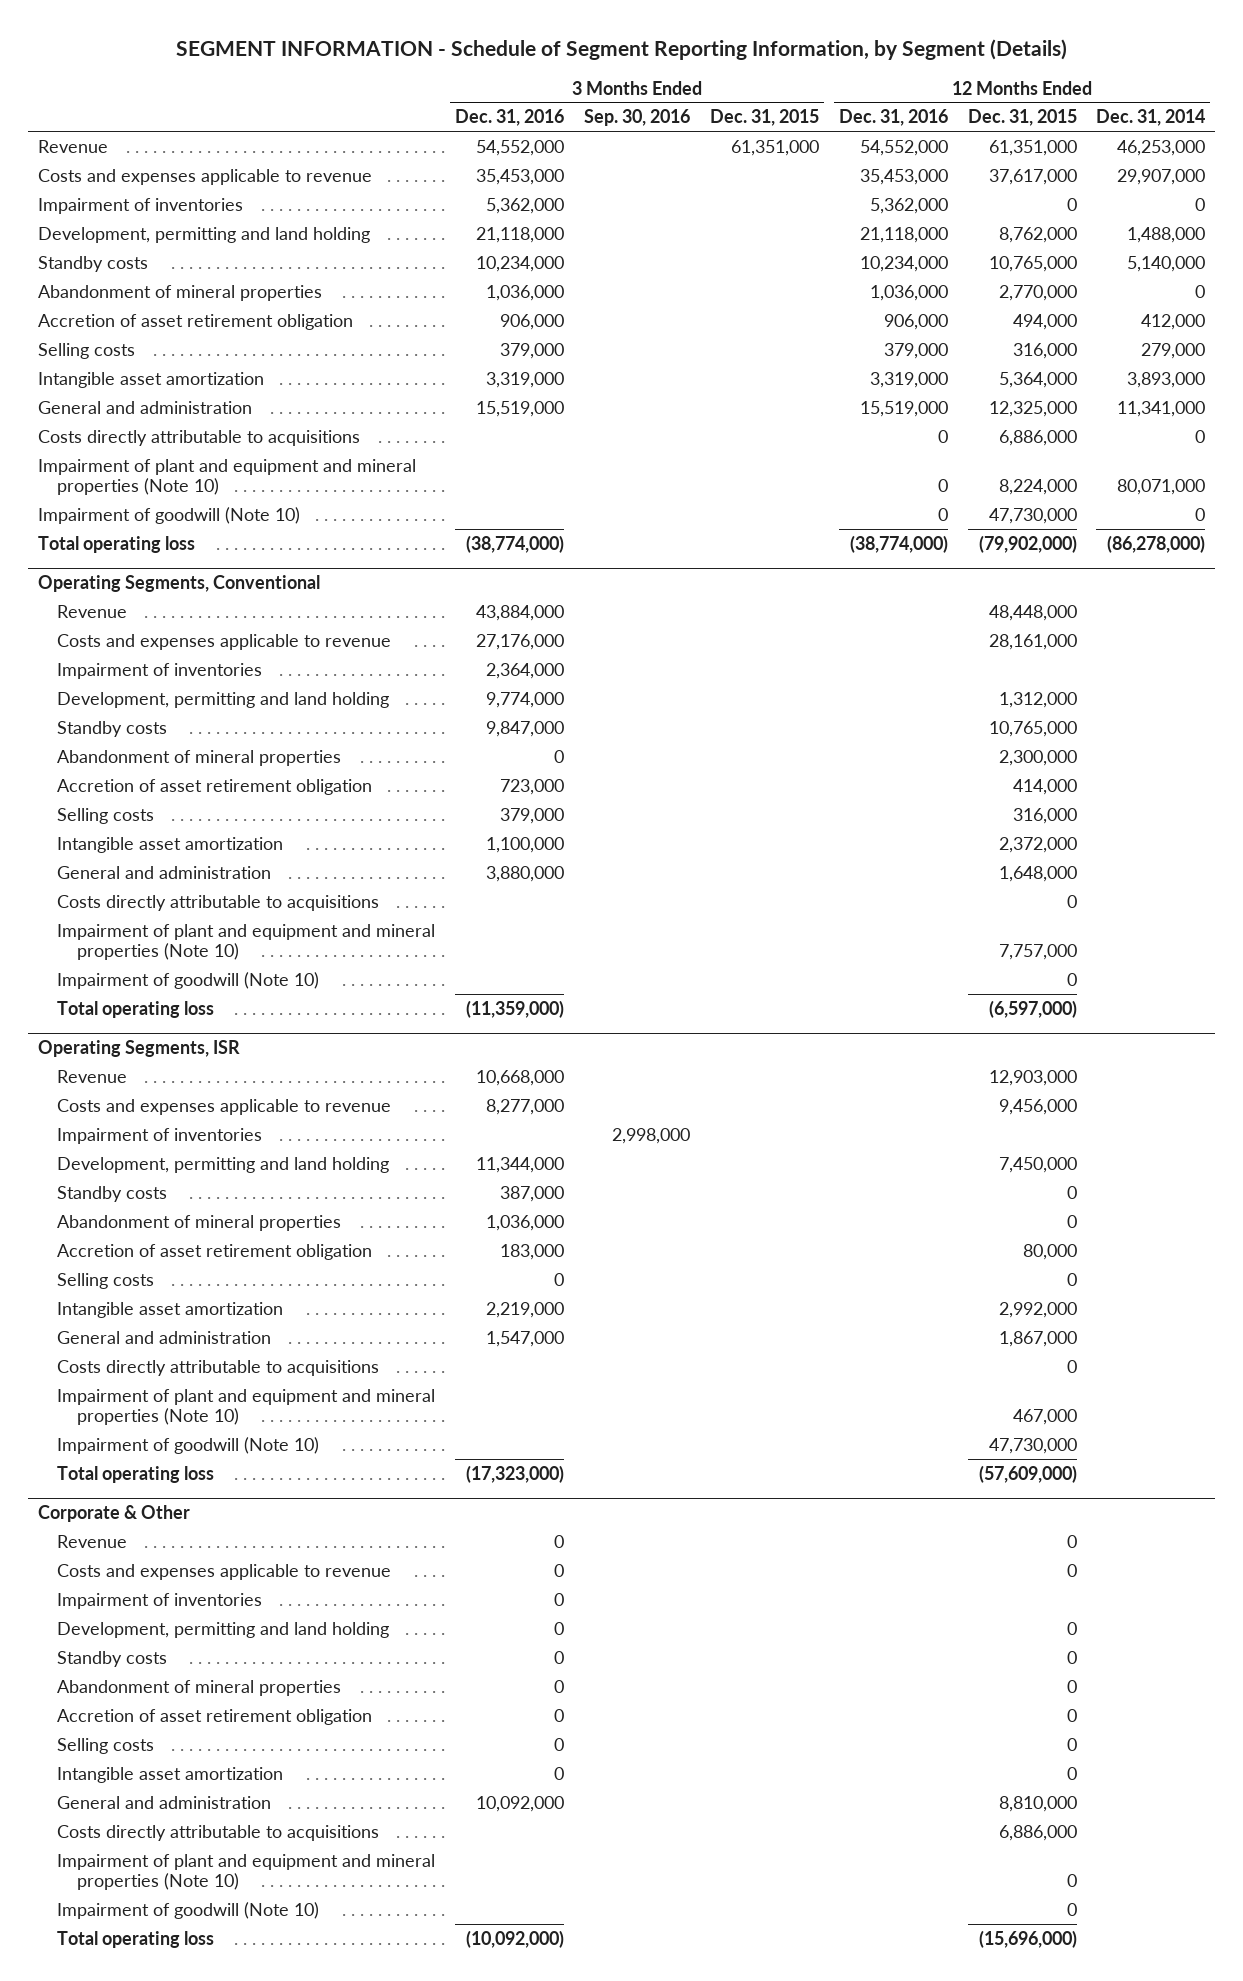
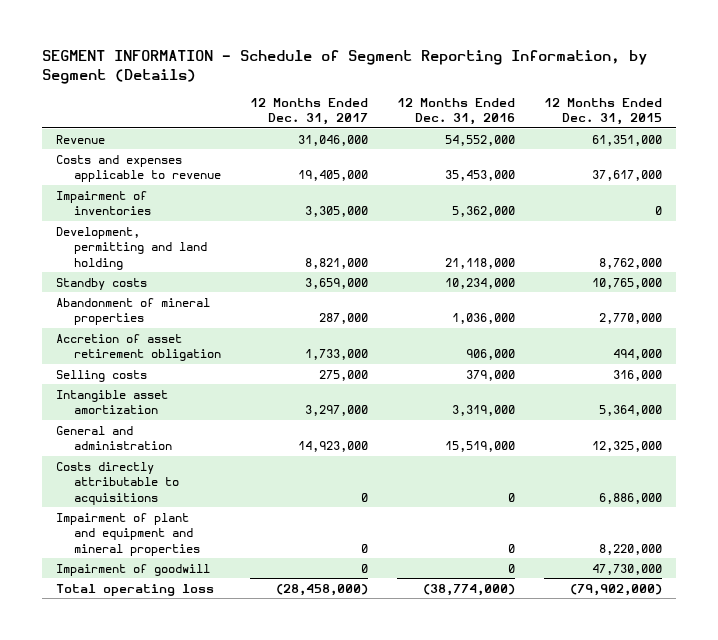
- | 3 Months Ended Dec. 31, 2016 | 3 Months Ended Sep. 30, 2016 | 3 Months Ended Dec. 31, 2015 | 12 Months Ended Dec. 31, 2016 | 12 Months Ended Dec. 31, 2015 | 12 Months Ended Dec. 31, 2014
+ | 12 Months Ended Dec. 31, 2017 | 12 Months Ended Dec. 31, 2016 | 12 Months Ended Dec. 31, 2015
- Impairment of plant and equipment and mineral properties (Note 10) | | | | 0 | 8,224,000 | 80,071,000
- Impairment of goodwill (Note 10) | | | | 0 | 47,730,000 | 0
+ Impairment of plant and equipment and mineral properties | 0 | 0 | 8,220,000
+ Impairment of goodwill | 0 | 0 | 47,730,000
- Operating Segments, Conventional
- Revenue | 43,884,000 | | | | 48,448,000 |
- Costs and expenses applicable to revenue | 27,176,000 | | | | 28,161,000 |
- Impairment of inventories | 2,364,000 | | | | |
- Development, permitting and land holding | 9,774,000 | | | | 1,312,000 |
- Standby costs | 9,847,000 | | | | 10,765,000 |
- Abandonment of mineral properties | 0 | | | | 2,300,000 |
- Accretion of asset retirement obligation | 723,000 | | | | 414,000 |
- Selling costs | 379,000 | | | | 316,000 |
- Intangible asset amortization | 1,100,000 | | | | 2,372,000 |
- General and administration | 3,880,000 | | | | 1,648,000 |
- Costs directly attributable to acquisitions | | | | | 0 |
- Impairment of plant and equipment and mineral properties (Note 10) | | | | | 7,757,000 |
- Impairment of goodwill (Note 10) | | | | | 0 |
- Total operating loss | (11,359,000) | | | | (6,597,000) |
- Operating Segments, ISR
- Revenue | 10,668,000 | | | | 12,903,000 |
- Costs and expenses applicable to revenue | 8,277,000 | | | | 9,456,000 |
- Impairment of inventories | | 2,998,000 | | | |
- Development, permitting and land holding | 11,344,000 | | | | 7,450,000 |
- Standby costs | 387,000 | | | | 0 |
- Abandonment of mineral properties | 1,036,000 | | | | 0 |
- Accretion of asset retirement obligation | 183,000 | | | | 80,000 |
- Selling costs | 0 | | | | 0 |
- Intangible asset amortization | 2,219,000 | | | | 2,992,000 |
- General and administration | 1,547,000 | | | | 1,867,000 |
- Costs directly attributable to acquisitions | | | | | 0 |
- Impairment of plant and equipment and mineral properties (Note 10) | | | | | 467,000 |
- Impairment of goodwill (Note 10) | | | | | 47,730,000 |
- Total operating loss | (17,323,000) | | | | (57,609,000) |
- Corporate & Other
- Revenue | 0 | | | | 0 |
- Costs and expenses applicable to revenue | 0 | | | | 0 |
- Impairment of inventories | 0 | | | | |
- Development, permitting and land holding | 0 | | | | 0 |
- Standby costs | 0 | | | | 0 |
- Abandonment of mineral properties | 0 | | | | 0 |
- Accretion of asset retirement obligation | 0 | | | | 0 |
- Selling costs | 0 | | | | 0 |
- Intangible asset amortization | 0 | | | | 0 |
- General and administration | 10,092,000 | | | | 8,810,000 |
- Costs directly attributable to acquisitions | | | | | 6,886,000 |
- Impairment of plant and equipment and mineral properties (Note 10) | | | | | 0 |
- Impairment of goodwill (Note 10) | | | | | 0 |
- Total operating loss | (10,092,000) | | | | (15,696,000) |

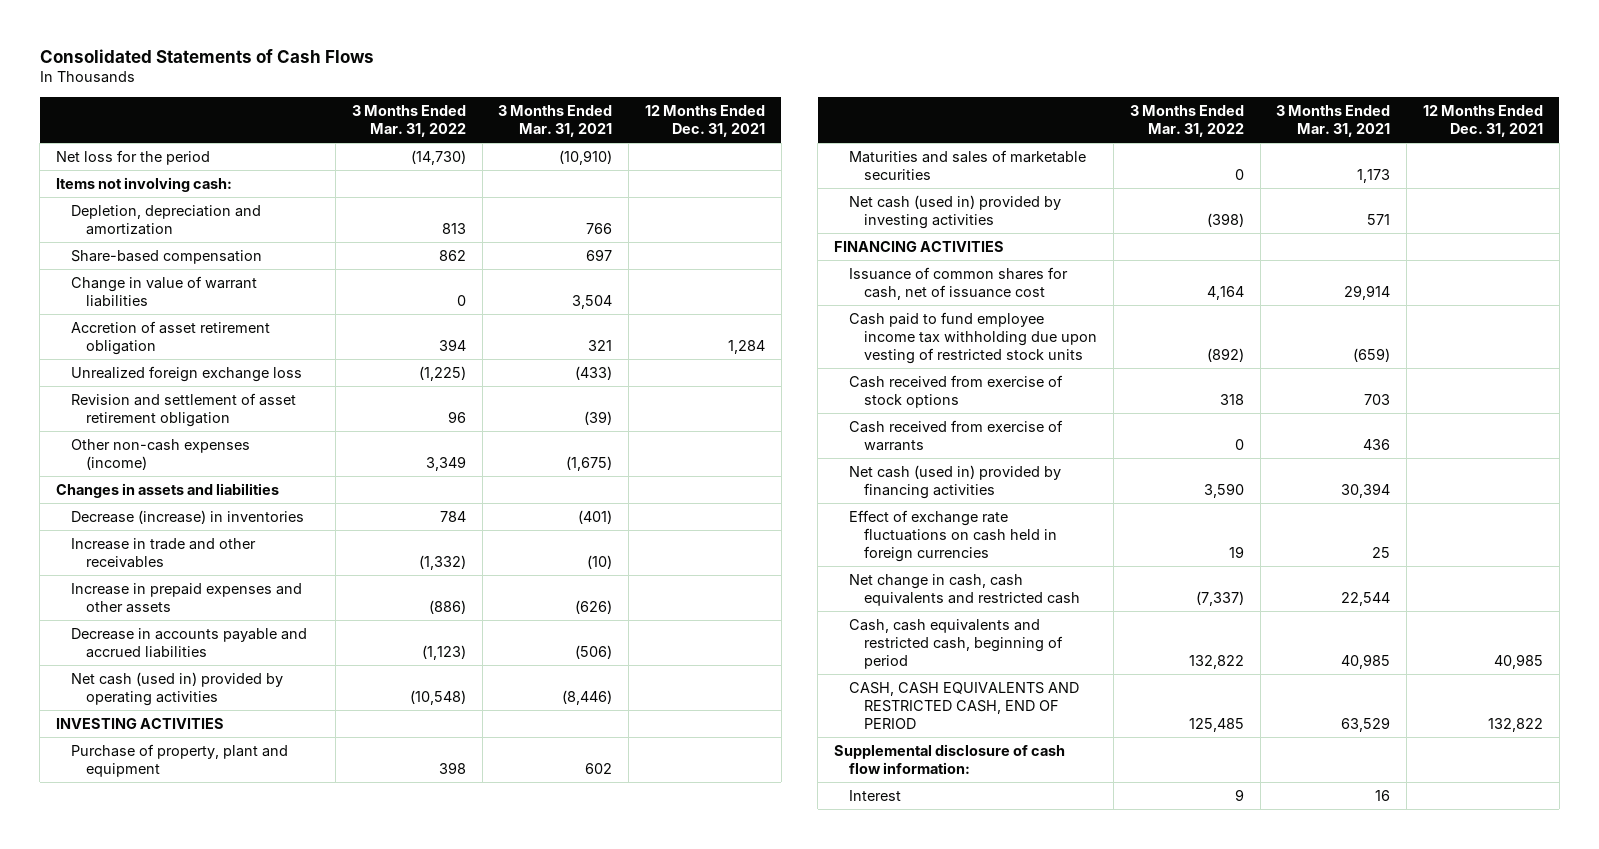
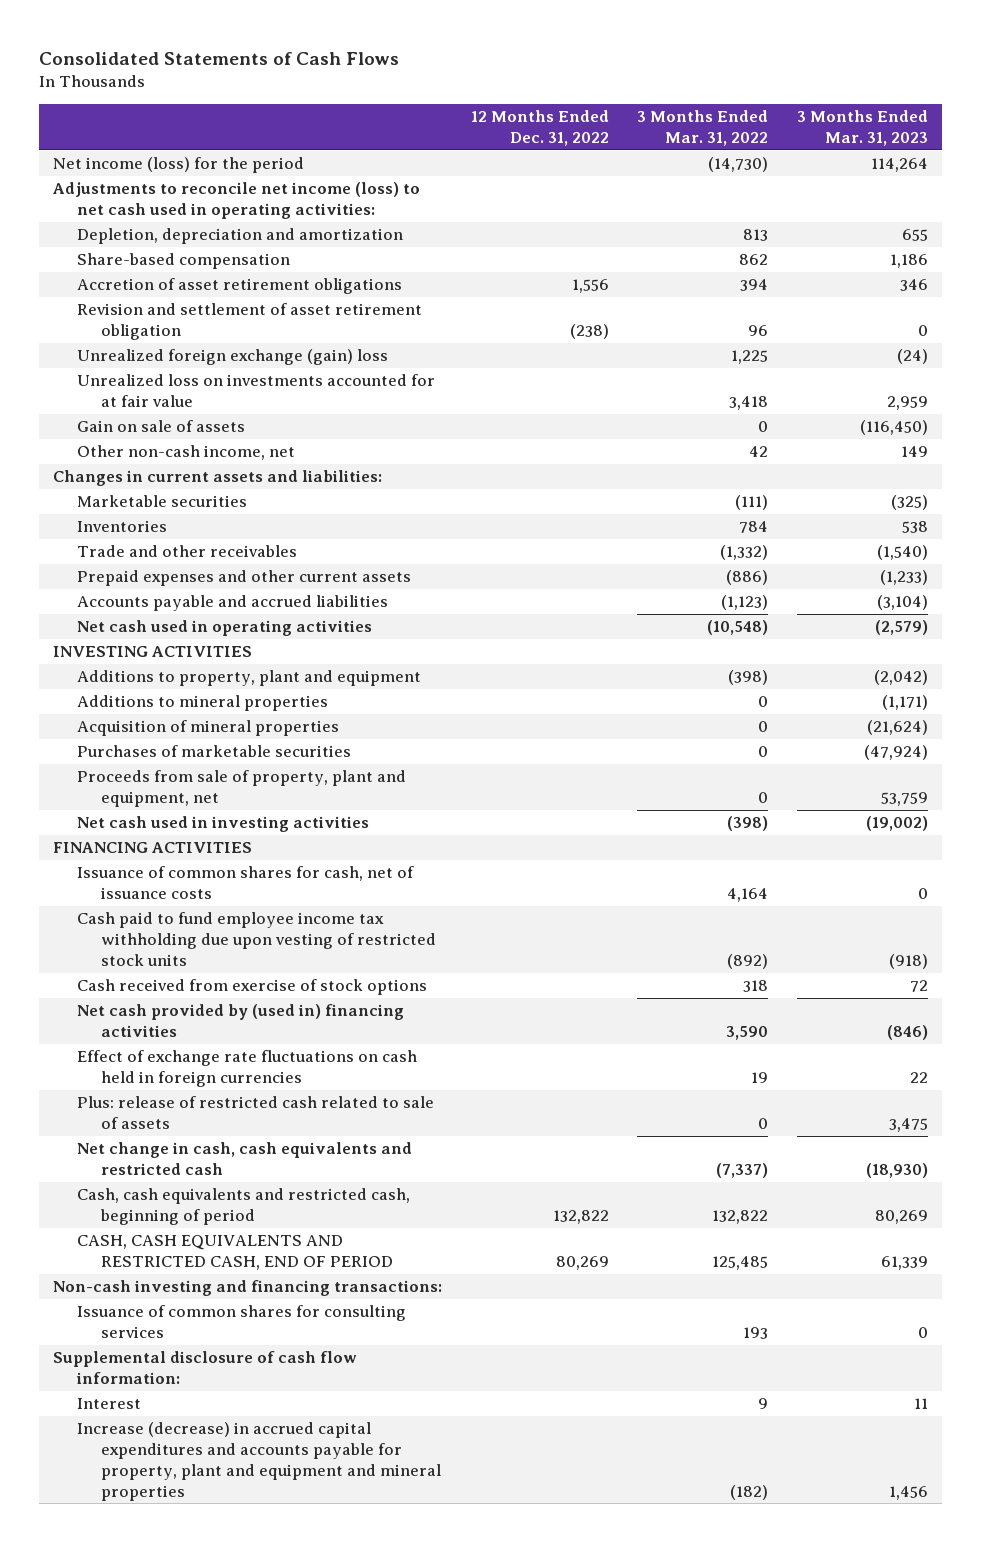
- | 3 Months Ended Mar. 31, 2022 | 3 Months Ended Mar. 31, 2021 | 12 Months Ended Dec. 31, 2021
+ | 12 Months Ended Dec. 31, 2022 | 3 Months Ended Mar. 31, 2022 | 3 Months Ended Mar. 31, 2023
- Net loss for the period | (14,730) | (10,910) |
- Items not involving cash:
+ Net income (loss) for the period | | (14,730) | 114,264
+ Adjustments to reconcile net income (loss) to net cash used in operating activities:
- Change in value of warrant liabilities | 0 | 3,504 |
- Accretion of asset retirement obligation | 394 | 321 | 1,284
- Unrealized foreign exchange loss | (1,225) | (433) |
+ Accretion of asset retirement obligations | 1,556 | 394 | 346
- Other non-cash expenses (income) | 3,349 | (1,675) |
- Changes in assets and liabilities
- Decrease (increase) in inventories | 784 | (401) |
- Increase in trade and other receivables | (1,332) | (10) |
- Increase in prepaid expenses and other assets | (886) | (626) |
- Decrease in accounts payable and accrued liabilities | (1,123) | (506) |
- Net cash (used in) provided by operating activities | (10,548) | (8,446) |
+ Unrealized foreign exchange (gain) loss | | 1,225 | (24)
+ Unrealized loss on investments accounted for at fair value | | 3,418 | 2,959
+ Gain on sale of assets | | 0 | (116,450)
+ Other non-cash income, net | | 42 | 149
+ Changes in current assets and liabilities:
+ Marketable securities | | (111) | (325)
+ Inventories | | 784 | 538
+ Trade and other receivables | | (1,332) | (1,540)
+ Prepaid expenses and other current assets | | (886) | (1,233)
+ Accounts payable and accrued liabilities | | (1,123) | (3,104)
+ Net cash used in operating activities | | (10,548) | (2,579)
- Purchase of property, plant and equipment | 398 | 602 |
- Maturities and sales of marketable securities | 0 | 1,173 |
- Net cash (used in) provided by investing activities | (398) | 571 |
+ Additions to property, plant and equipment | | (398) | (2,042)
+ Additions to mineral properties | | 0 | (1,171)
+ Acquisition of mineral properties | | 0 | (21,624)
+ Purchases of marketable securities | | 0 | (47,924)
+ Proceeds from sale of property, plant and equipment, net | | 0 | 53,759
+ Net cash used in investing activities | | (398) | (19,002)
- Issuance of common shares for cash, net of issuance cost | 4,164 | 29,914 |
+ Issuance of common shares for cash, net of issuance costs | | 4,164 | 0
- Cash received from exercise of warrants | 0 | 436 |
- Net cash (used in) provided by financing activities | 3,590 | 30,394 |
+ Net cash provided by (used in) financing activities | | 3,590 | (846)
+ Plus: release of restricted cash related to sale of assets | | 0 | 3,475
+ Non-cash investing and financing transactions:
+ Issuance of common shares for consulting services | | 193 | 0
+ Increase (decrease) in accrued capital expenditures and accounts payable for property, plant and equipment and mineral properties | | (182) | 1,456

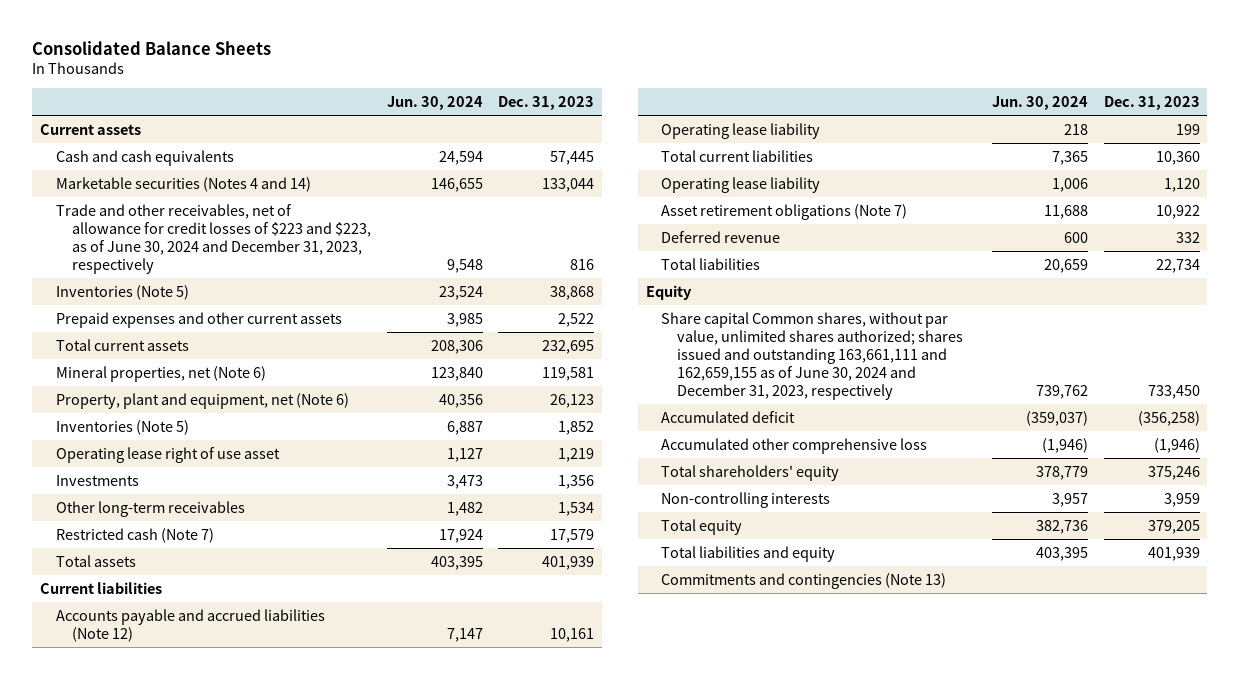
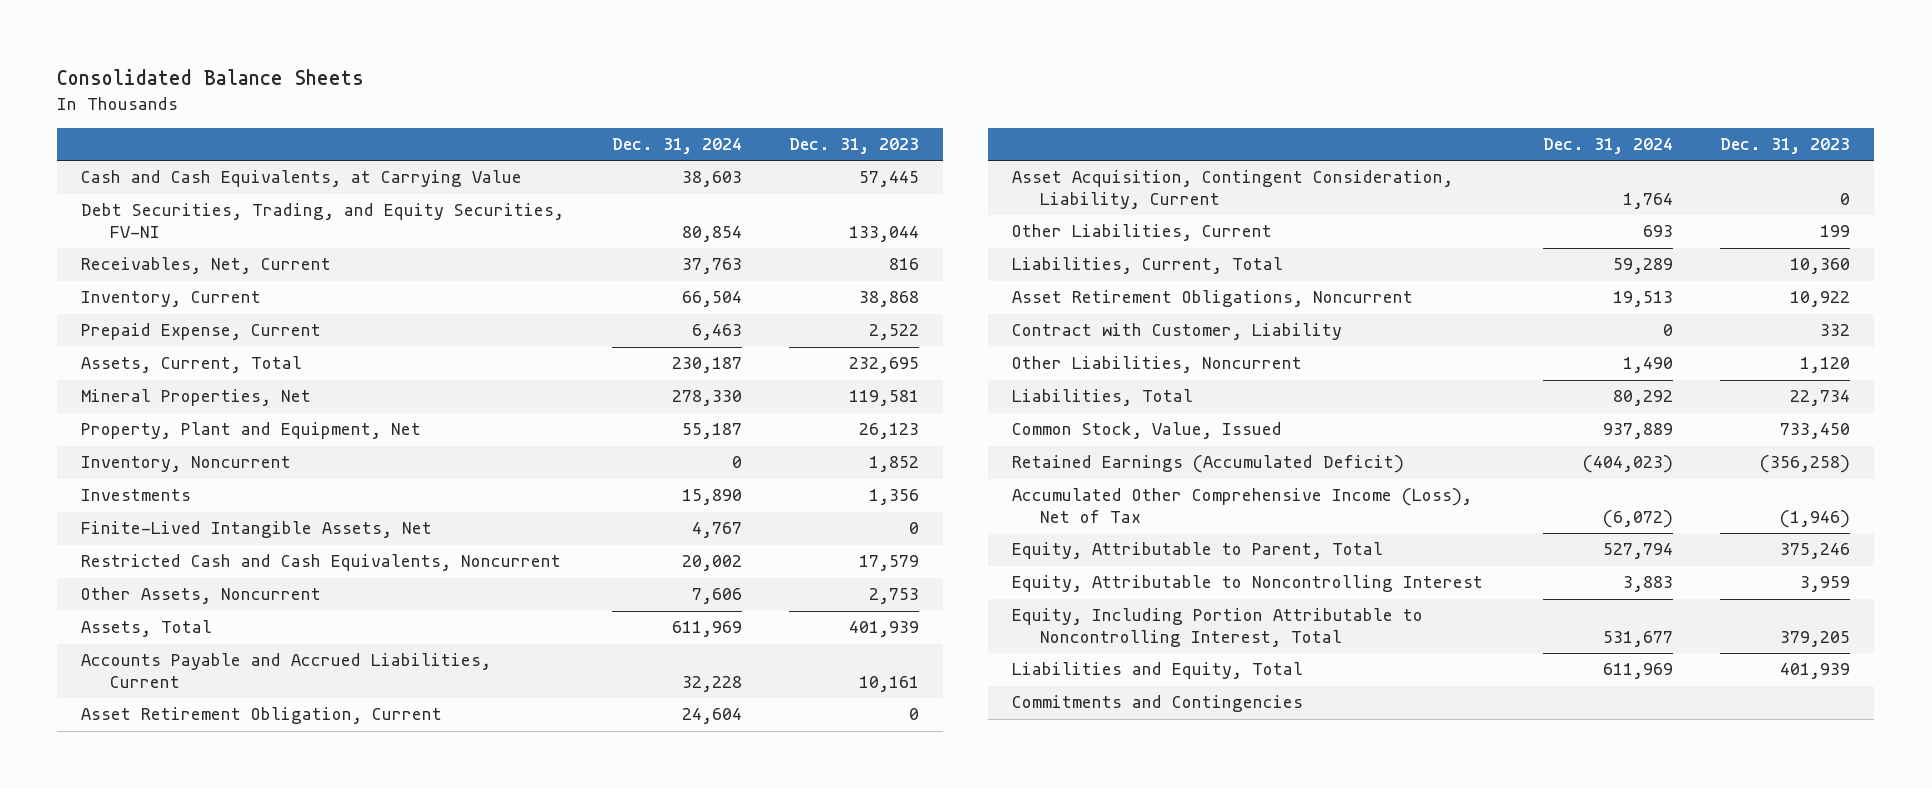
- | Jun. 30, 2024 | Dec. 31, 2023
+ | Dec. 31, 2024 | Dec. 31, 2023
- Current assets
- Cash and cash equivalents | 24,594 | 57,445
- Marketable securities (Notes 4 and 14) | 146,655 | 133,044
- Trade and other receivables, net of allowance for credit losses of $223 and $223, as of June 30, 2024 and December 31, 2023, respectively | 9,548 | 816
- Inventories (Note 5) | 23,524 | 38,868
- Prepaid expenses and other current assets | 3,985 | 2,522
- Total current assets | 208,306 | 232,695
- Mineral properties, net (Note 6) | 123,840 | 119,581
- Property, plant and equipment, net (Note 6) | 40,356 | 26,123
- Inventories (Note 5) | 6,887 | 1,852
- Operating lease right of use asset | 1,127 | 1,219
+ Cash and Cash Equivalents, at Carrying Value | 38,603 | 57,445
+ Debt Securities, Trading, and Equity Securities, FV-NI | 80,854 | 133,044
+ Receivables, Net, Current | 37,763 | 816
+ Inventory, Current | 66,504 | 38,868
+ Prepaid Expense, Current | 6,463 | 2,522
+ Assets, Current, Total | 230,187 | 232,695
+ Mineral Properties, Net | 278,330 | 119,581
+ Property, Plant and Equipment, Net | 55,187 | 26,123
+ Inventory, Noncurrent | 0 | 1,852
- Other long-term receivables | 1,482 | 1,534
- Restricted cash (Note 7) | 17,924 | 17,579
- Total assets | 403,395 | 401,939
- Current liabilities
- Accounts payable and accrued liabilities (Note 12) | 7,147 | 10,161
- Operating lease liability | 218 | 199
- Total current liabilities | 7,365 | 10,360
- Operating lease liability | 1,006 | 1,120
- Asset retirement obligations (Note 7) | 11,688 | 10,922
- Deferred revenue | 600 | 332
- Total liabilities | 20,659 | 22,734
- Equity
- Share capital Common shares, without par value, unlimited shares authorized; shares issued and outstanding 163,661,111 and 162,659,155 as of June 30, 2024 and December 31, 2023, respectively | 739,762 | 733,450
- Accumulated deficit | (359,037) | (356,258)
- Accumulated other comprehensive loss | (1,946) | (1,946)
- Total shareholders' equity | 378,779 | 375,246
- Non-controlling interests | 3,957 | 3,959
- Total equity | 382,736 | 379,205
- Total liabilities and equity | 403,395 | 401,939
- Commitments and contingencies (Note 13)
+ Finite-Lived Intangible Assets, Net | 4,767 | 0
+ Restricted Cash and Cash Equivalents, Noncurrent | 20,002 | 17,579
+ Other Assets, Noncurrent | 7,606 | 2,753
+ Assets, Total | 611,969 | 401,939
+ Accounts Payable and Accrued Liabilities, Current | 32,228 | 10,161
+ Asset Retirement Obligation, Current | 24,604 | 0
+ Asset Acquisition, Contingent Consideration, Liability, Current | 1,764 | 0
+ Other Liabilities, Current | 693 | 199
+ Liabilities, Current, Total | 59,289 | 10,360
+ Asset Retirement Obligations, Noncurrent | 19,513 | 10,922
+ Contract with Customer, Liability | 0 | 332
+ Other Liabilities, Noncurrent | 1,490 | 1,120
+ Liabilities, Total | 80,292 | 22,734
+ Common Stock, Value, Issued | 937,889 | 733,450
+ Retained Earnings (Accumulated Deficit) | (404,023) | (356,258)
+ Accumulated Other Comprehensive Income (Loss), Net of Tax | (6,072) | (1,946)
+ Equity, Attributable to Parent, Total | 527,794 | 375,246
+ Equity, Attributable to Noncontrolling Interest | 3,883 | 3,959
+ Equity, Including Portion Attributable to Noncontrolling Interest, Total | 531,677 | 379,205
+ Liabilities and Equity, Total | 611,969 | 401,939
+ Commitments and Contingencies

